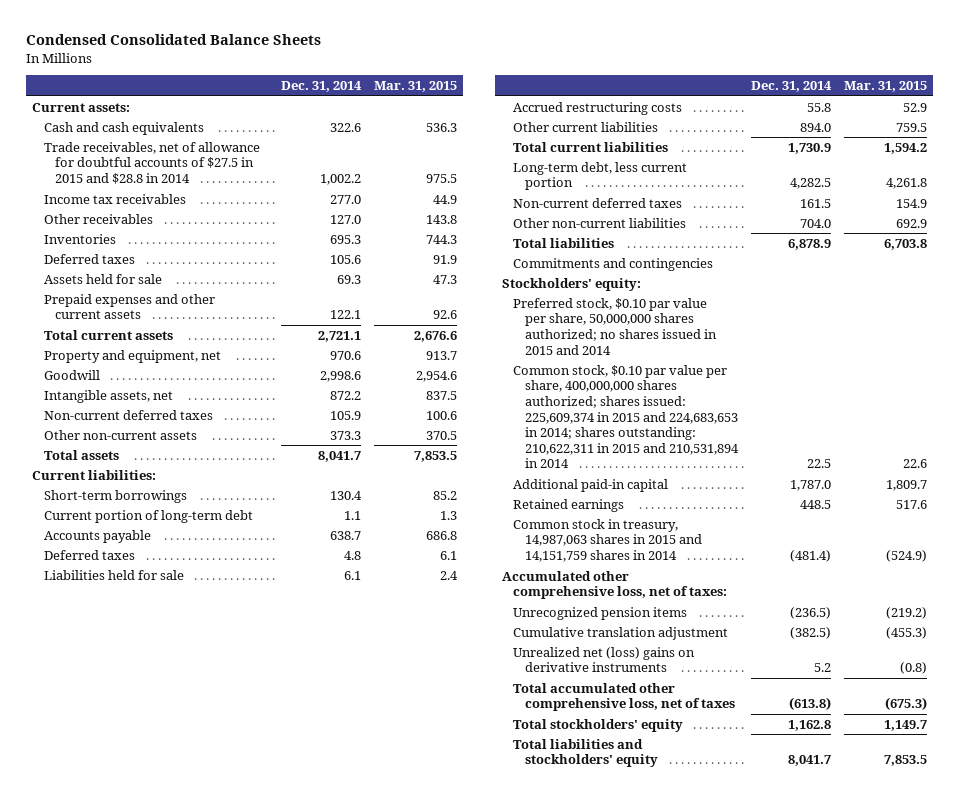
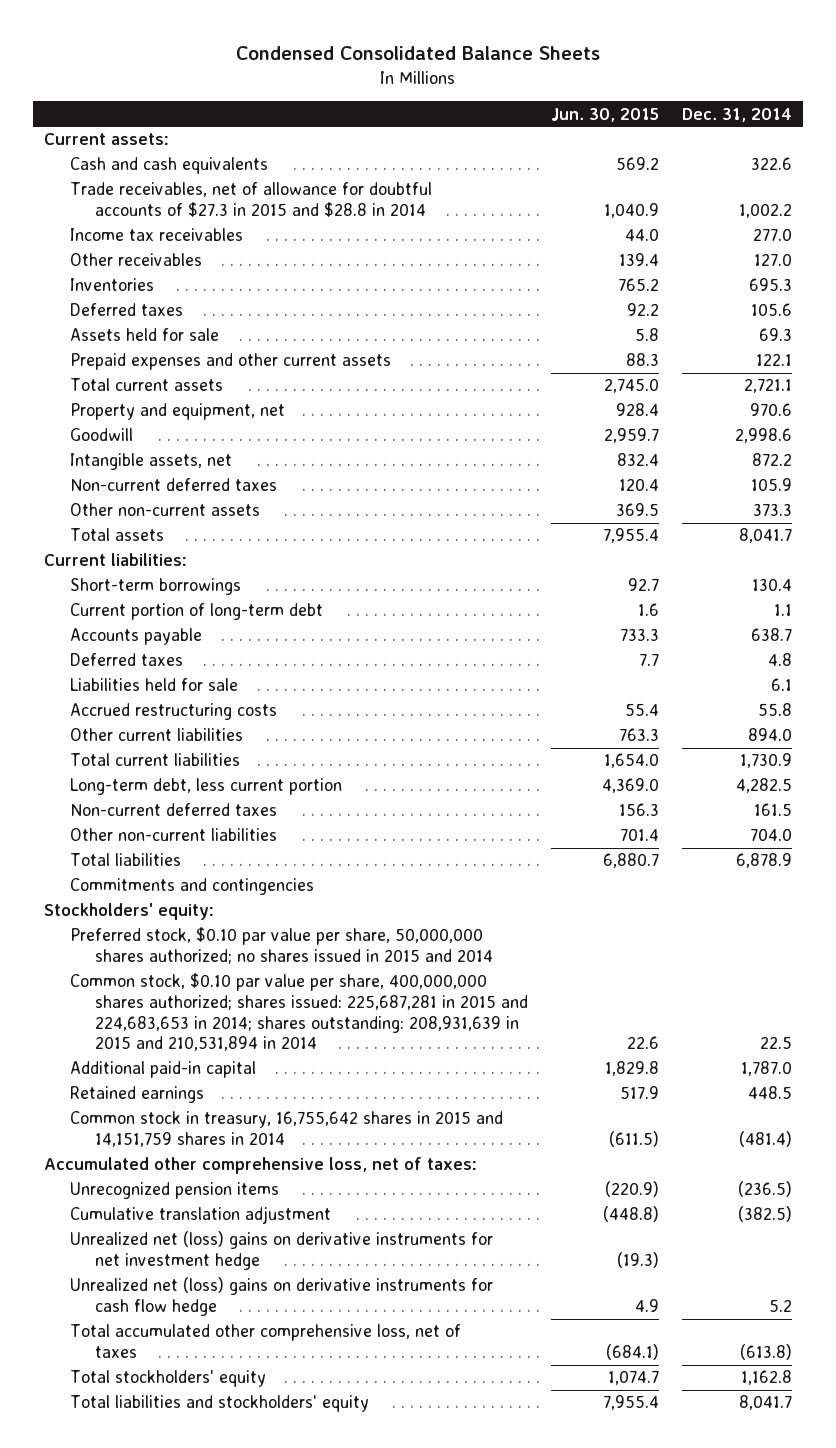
- | Dec. 31, 2014 | Mar. 31, 2015
+ | Jun. 30, 2015 | Dec. 31, 2014
- Trade receivables, net of allowance for doubtful accounts of $27.5 in 2015 and $28.8 in 2014 | 1,002.2 | 975.5
+ Trade receivables, net of allowance for doubtful accounts of $27.3 in 2015 and $28.8 in 2014 | 1,040.9 | 1,002.2
- Common stock, $0.10 par value per share, 400,000,000 shares authorized; shares issued: 225,609,374 in 2015 and 224,683,653 in 2014; shares outstanding: 210,622,311 in 2015 and 210,531,894 in 2014 | 22.5 | 22.6
+ Common stock, $0.10 par value per share, 400,000,000 shares authorized; shares issued: 225,687,281 in 2015 and 224,683,653 in 2014; shares outstanding: 208,931,639 in 2015 and 210,531,894 in 2014 | 22.6 | 22.5
- Common stock in treasury, 14,987,063 shares in 2015 and 14,151,759 shares in 2014 | (481.4) | (524.9)
+ Common stock in treasury, 16,755,642 shares in 2015 and 14,151,759 shares in 2014 | (611.5) | (481.4)
- Unrealized net (loss) gains on derivative instruments | 5.2 | (0.8)
+ Unrealized net (loss) gains on derivative instruments for net investment hedge | (19.3) |
+ Unrealized net (loss) gains on derivative instruments for cash flow hedge | 4.9 | 5.2

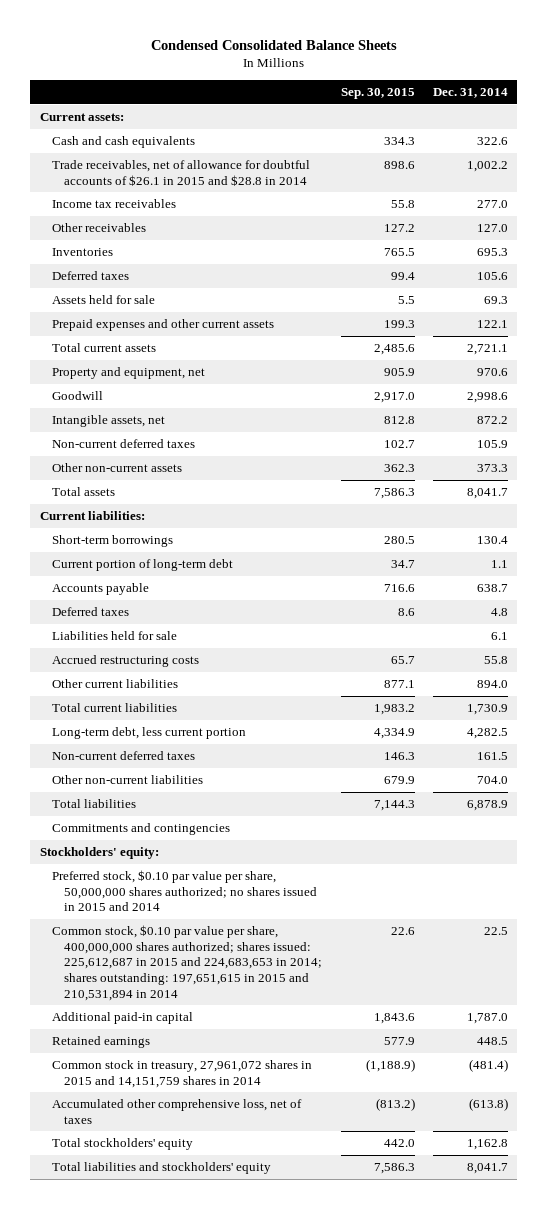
- | Jun. 30, 2015 | Dec. 31, 2014
+ | Sep. 30, 2015 | Dec. 31, 2014
- Trade receivables, net of allowance for doubtful accounts of $27.3 in 2015 and $28.8 in 2014 | 1,040.9 | 1,002.2
+ Trade receivables, net of allowance for doubtful accounts of $26.1 in 2015 and $28.8 in 2014 | 898.6 | 1,002.2
- Common stock, $0.10 par value per share, 400,000,000 shares authorized; shares issued: 225,687,281 in 2015 and 224,683,653 in 2014; shares outstanding: 208,931,639 in 2015 and 210,531,894 in 2014 | 22.6 | 22.5
+ Common stock, $0.10 par value per share, 400,000,000 shares authorized; shares issued: 225,612,687 in 2015 and 224,683,653 in 2014; shares outstanding: 197,651,615 in 2015 and 210,531,894 in 2014 | 22.6 | 22.5
- Common stock in treasury, 16,755,642 shares in 2015 and 14,151,759 shares in 2014 | (611.5) | (481.4)
- Accumulated other comprehensive loss, net of taxes:
- Unrecognized pension items | (220.9) | (236.5)
- Cumulative translation adjustment | (448.8) | (382.5)
- Unrealized net (loss) gains on derivative instruments for net investment hedge | (19.3) |
- Unrealized net (loss) gains on derivative instruments for cash flow hedge | 4.9 | 5.2
- Total accumulated other comprehensive loss, net of taxes | (684.1) | (613.8)
+ Common stock in treasury, 27,961,072 shares in 2015 and 14,151,759 shares in 2014 | (1,188.9) | (481.4)
+ Accumulated other comprehensive loss, net of taxes | (813.2) | (613.8)

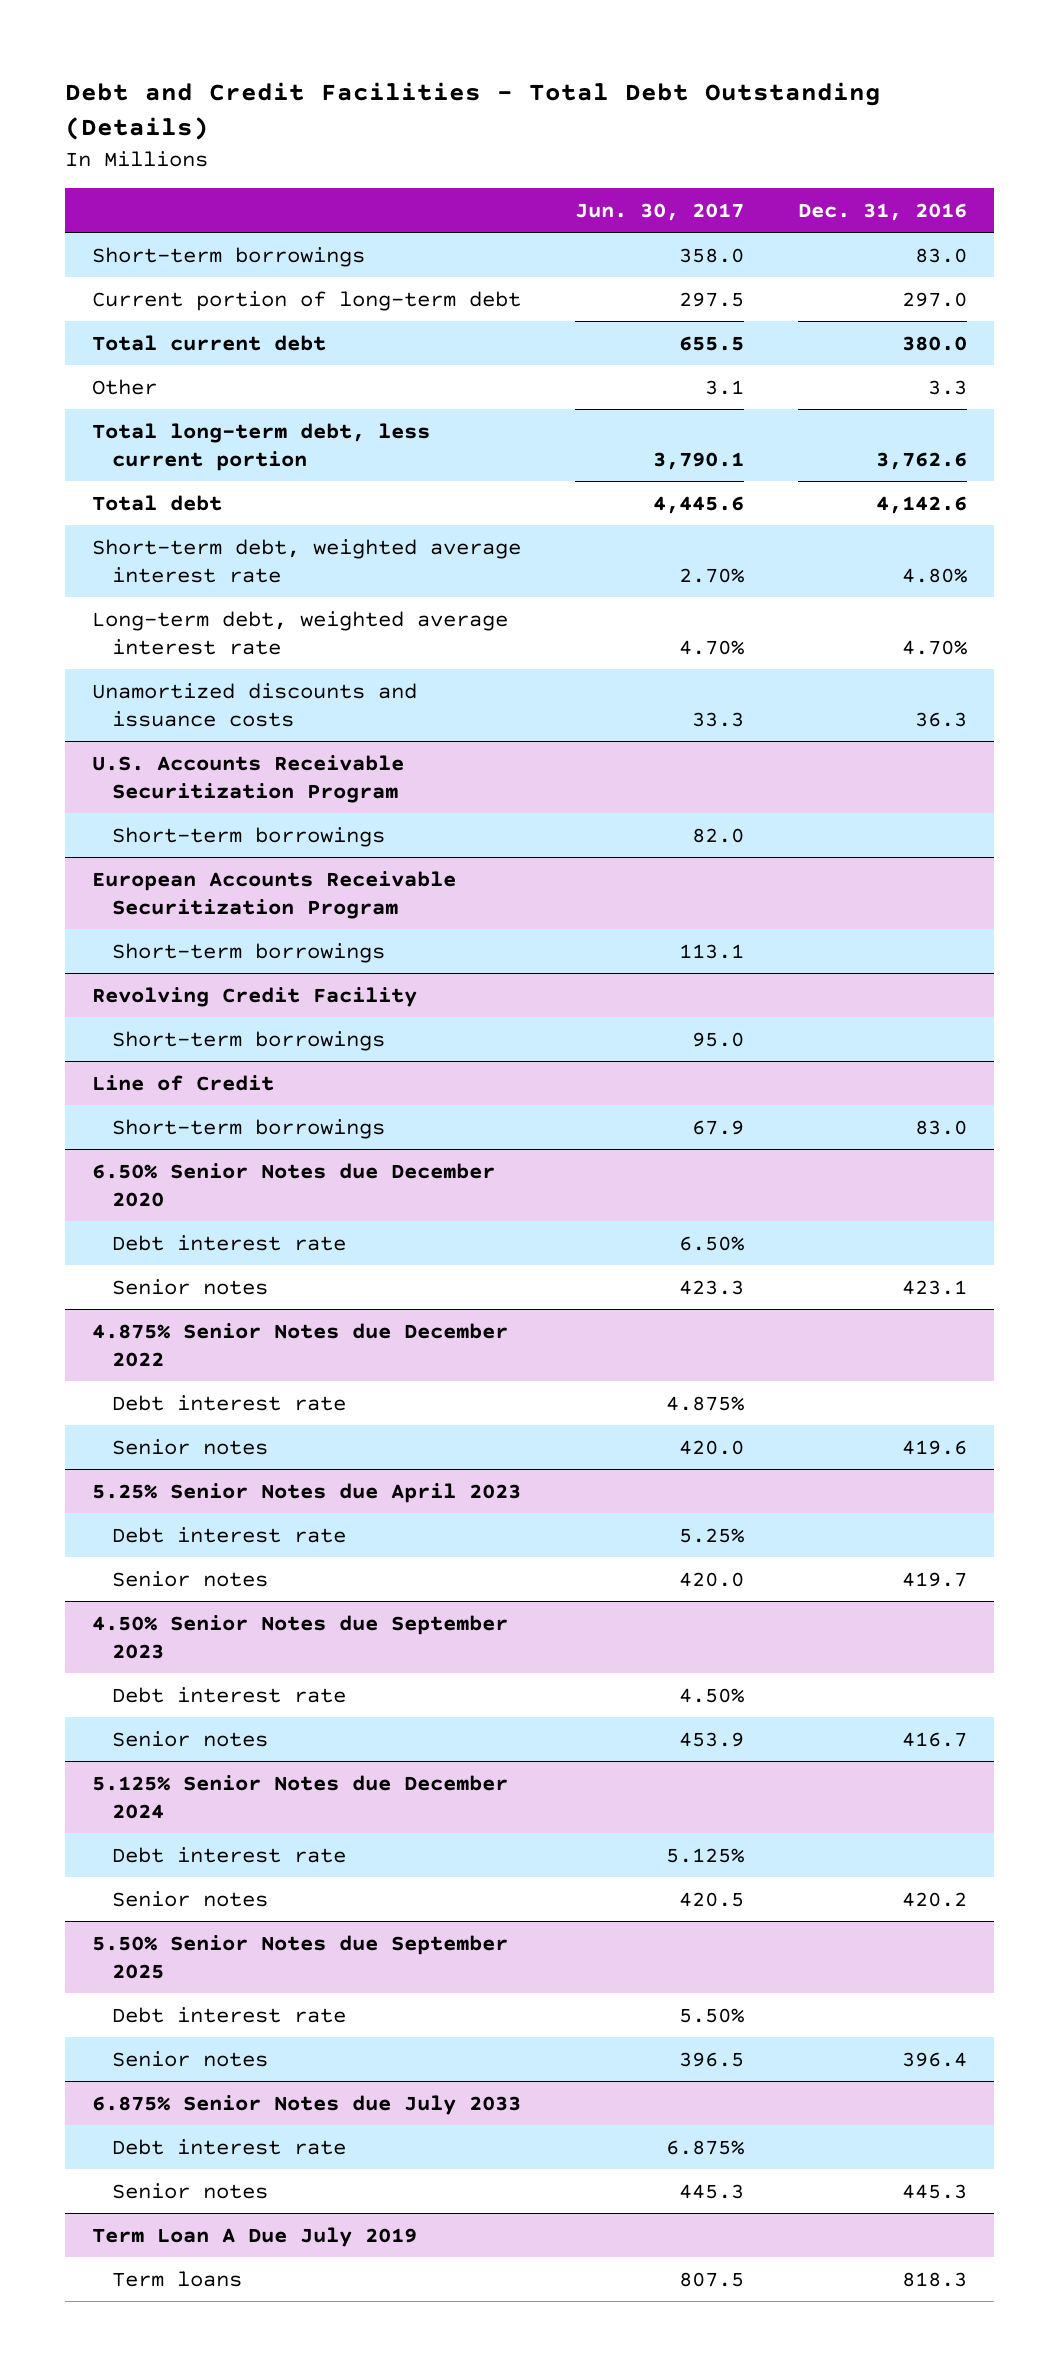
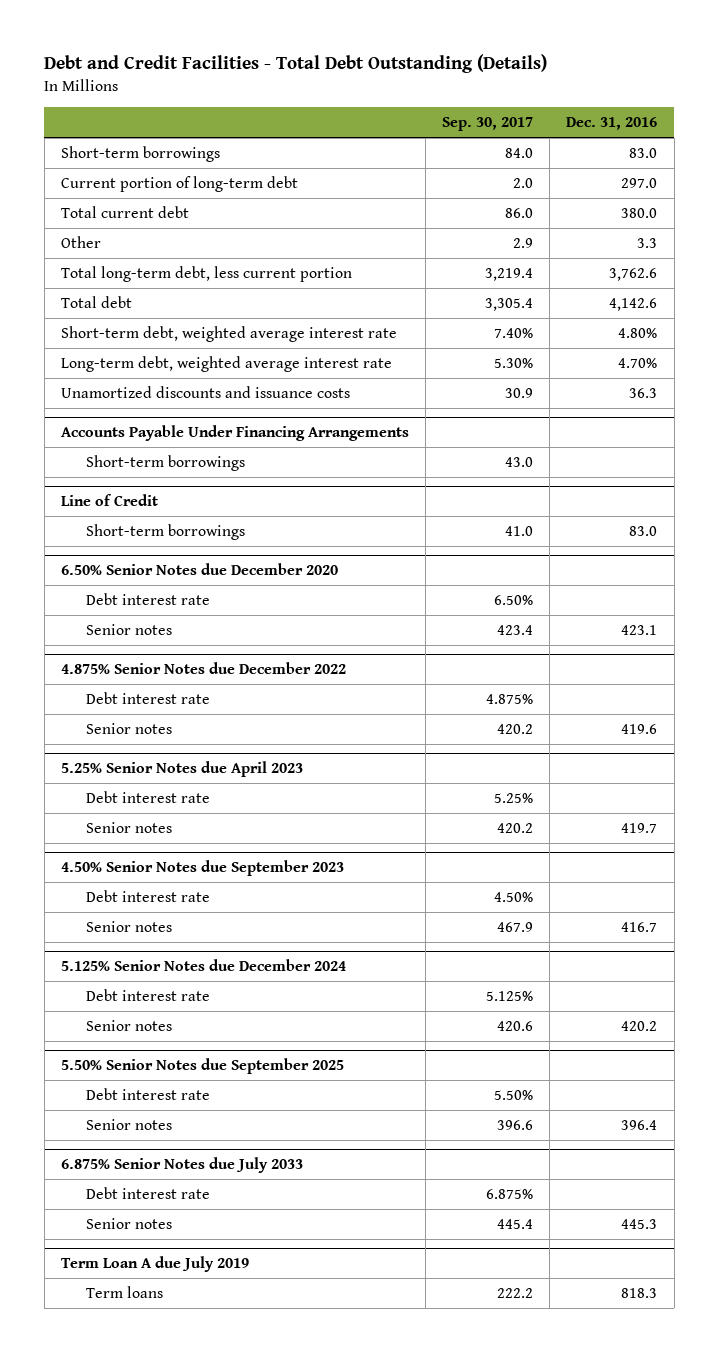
- | Jun. 30, 2017 | Dec. 31, 2016
+ | Sep. 30, 2017 | Dec. 31, 2016
- U.S. Accounts Receivable Securitization Program
- Short-term borrowings | 82.0 |
- European Accounts Receivable Securitization Program
- Short-term borrowings | 113.1 |
- Revolving Credit Facility
+ Accounts Payable Under Financing Arrangements
- Term Loan A Due July 2019
+ Term Loan A due July 2019

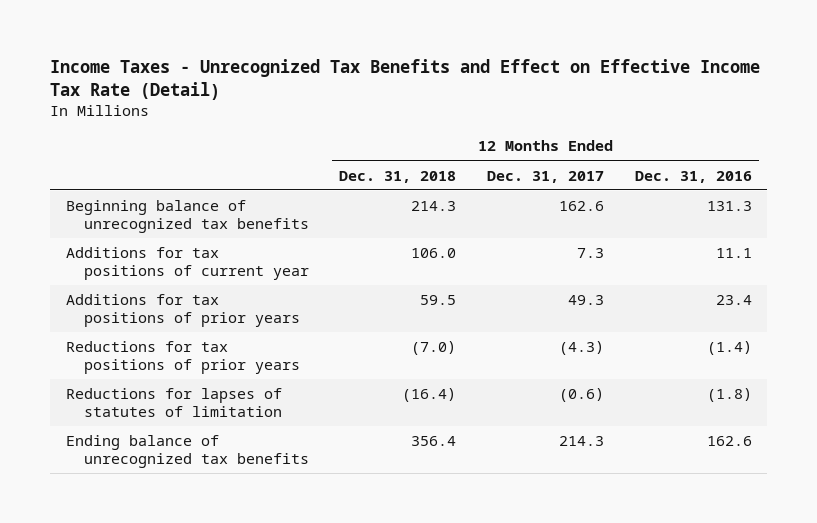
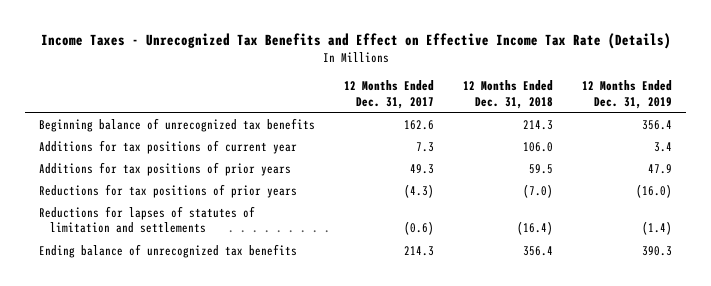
- Income Taxes - Unrecognized Tax Benefits and Effect on Effective Income Tax Rate (Detail)
+ Income Taxes - Unrecognized Tax Benefits and Effect on Effective Income Tax Rate (Details)
- | 12 Months Ended Dec. 31, 2018 | 12 Months Ended Dec. 31, 2017 | 12 Months Ended Dec. 31, 2016
+ | 12 Months Ended Dec. 31, 2017 | 12 Months Ended Dec. 31, 2018 | 12 Months Ended Dec. 31, 2019
- Reductions for lapses of statutes of limitation | (16.4) | (0.6) | (1.8)
+ Reductions for lapses of statutes of limitation and settlements | (0.6) | (16.4) | (1.4)

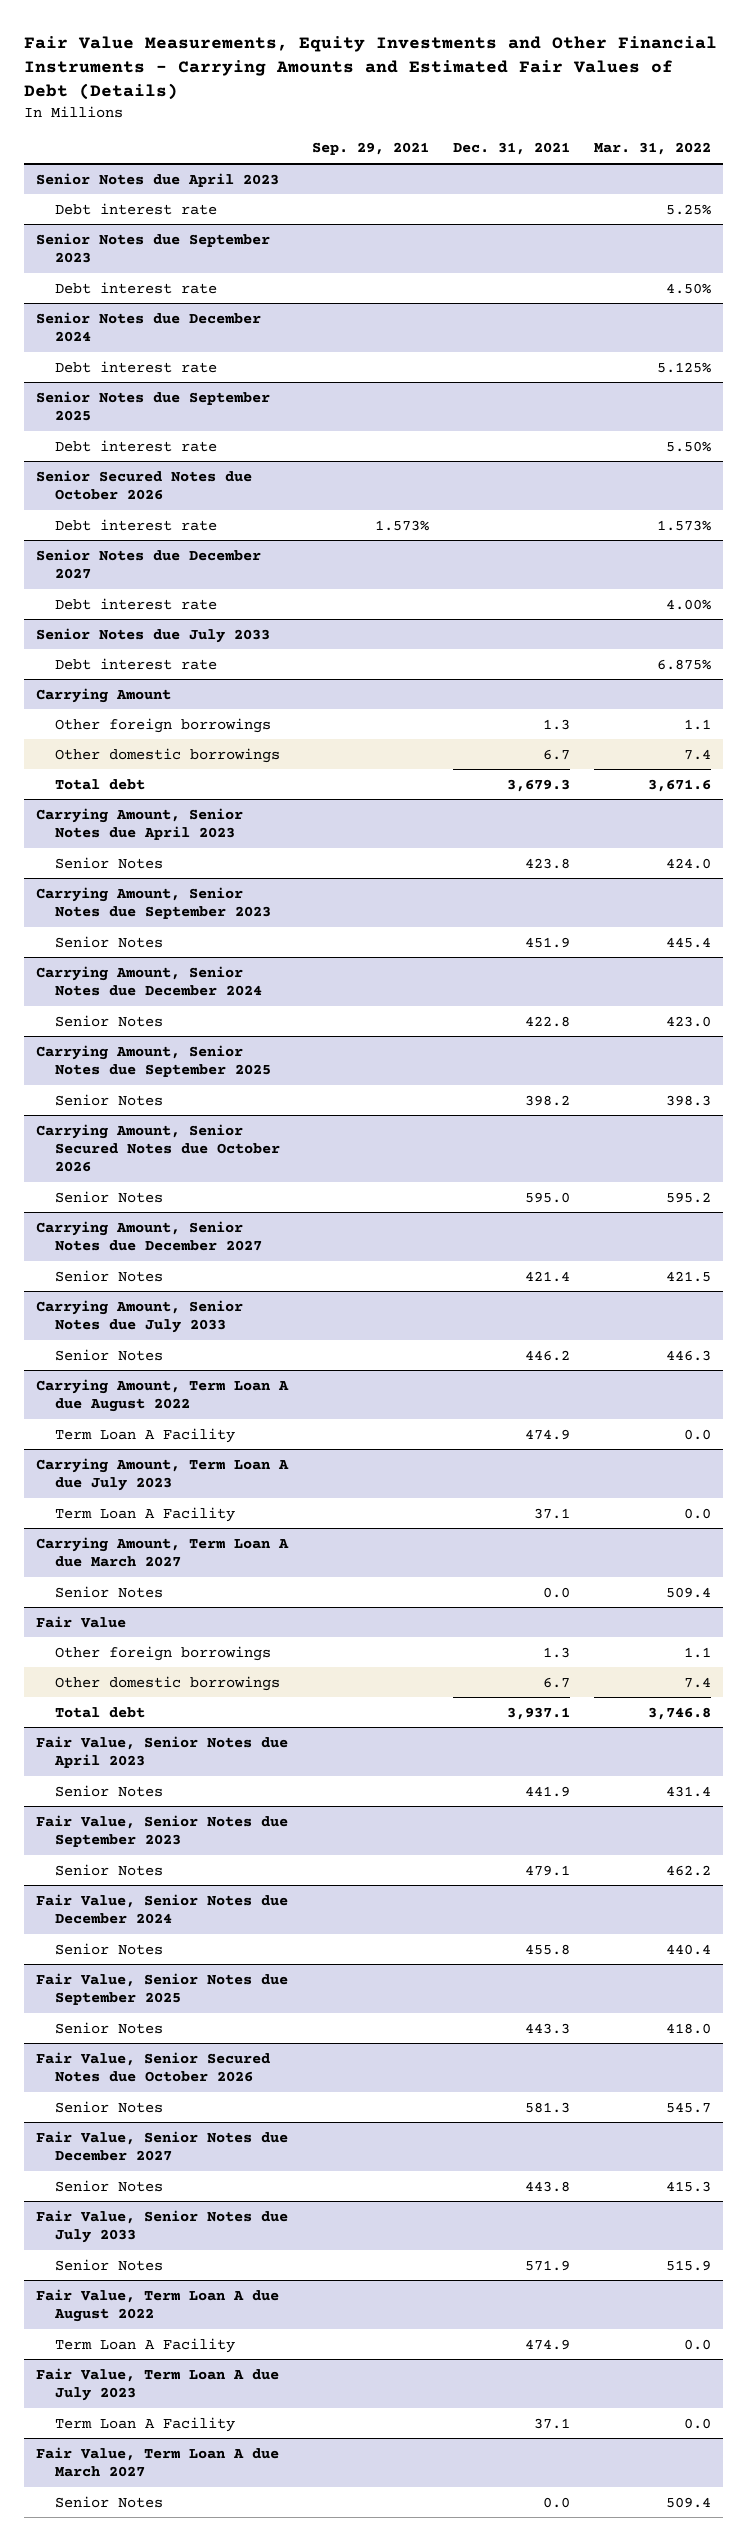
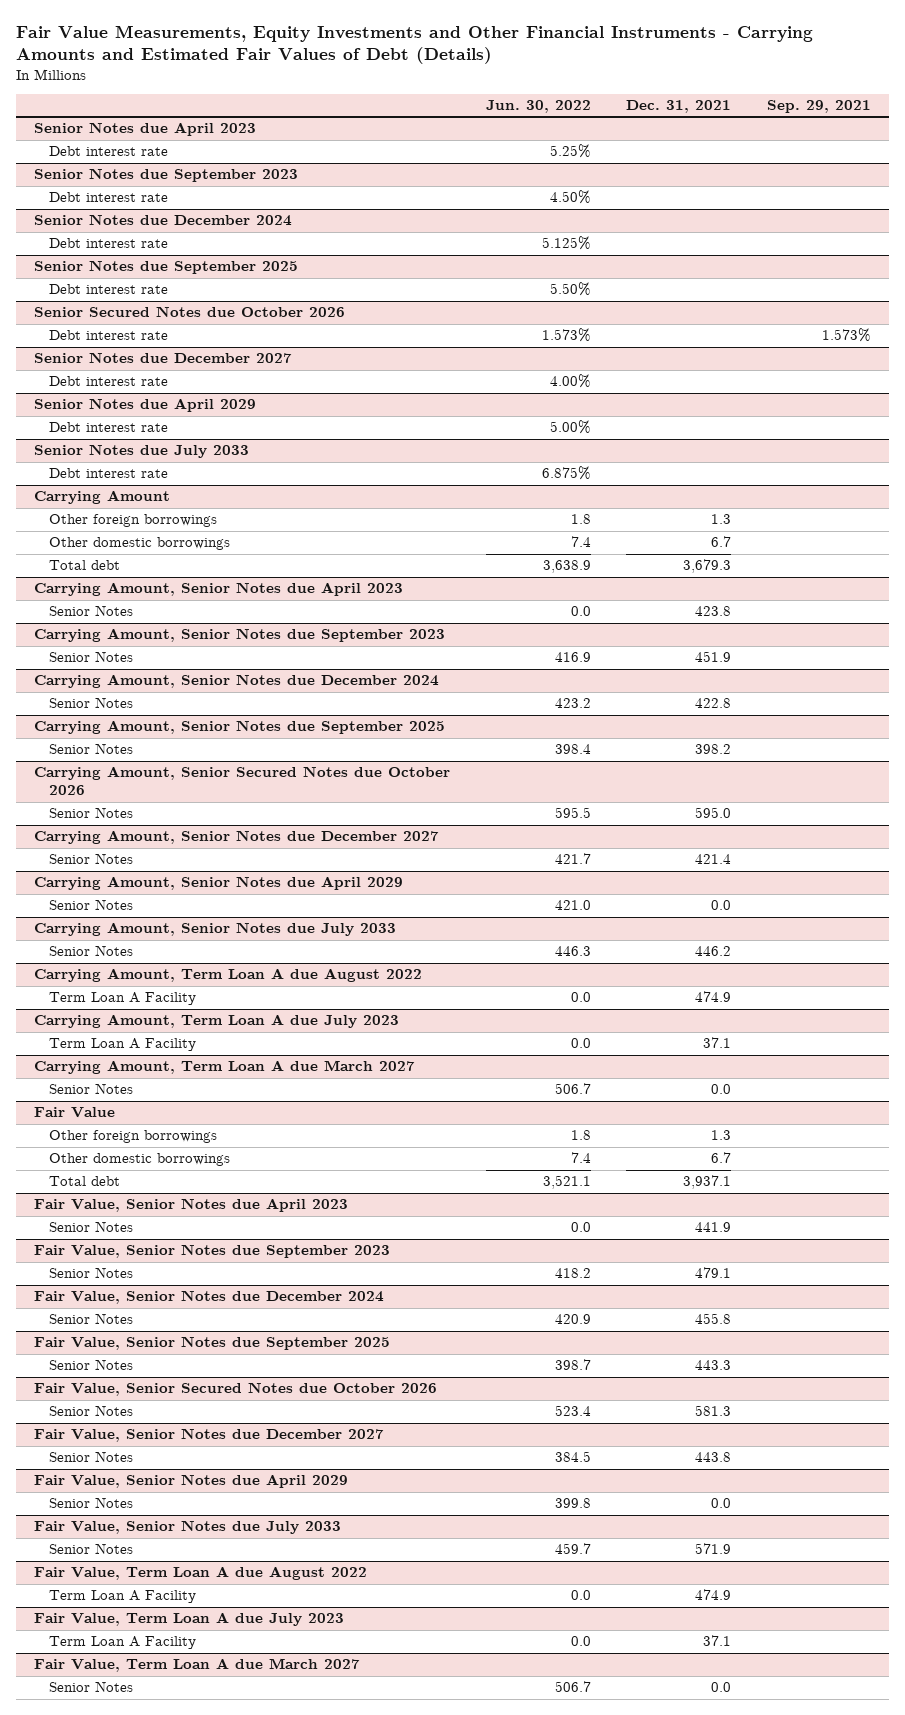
- | Sep. 29, 2021 | Dec. 31, 2021 | Mar. 31, 2022
+ | Jun. 30, 2022 | Dec. 31, 2021 | Sep. 29, 2021
+ Senior Notes due April 2029
+ Debt interest rate | 5.00% | |
+ Carrying Amount, Senior Notes due April 2029
+ Senior Notes | 421.0 | 0.0 |
+ Fair Value, Senior Notes due April 2029
+ Senior Notes | 399.8 | 0.0 |

